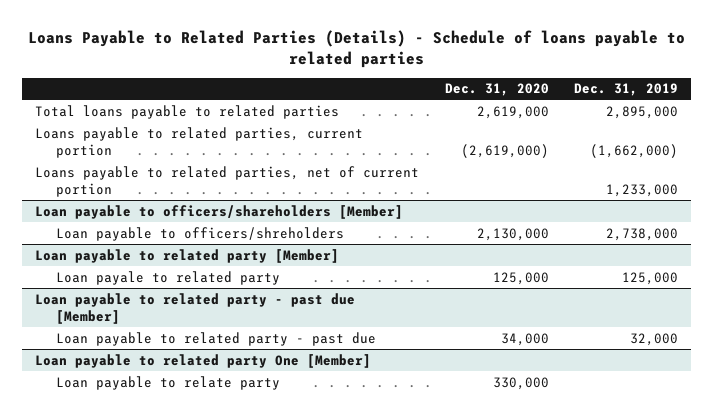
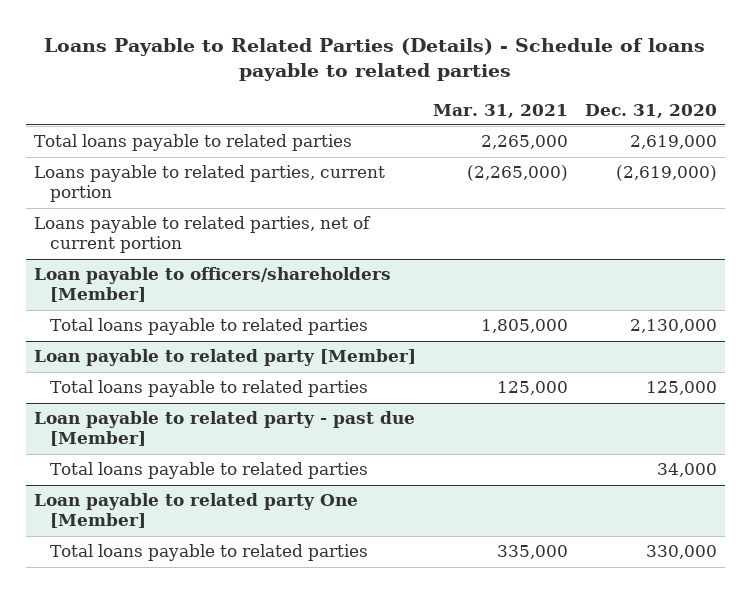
- | Dec. 31, 2020 | Dec. 31, 2019
+ | Mar. 31, 2021 | Dec. 31, 2020
@ Loan payable to officers/shareholders [Member]
- Loan payable to officers/shreholders | 2,130,000 | 2,738,000
+ Total loans payable to related parties | 1,805,000 | 2,130,000
@ Loan payable to related party [Member]
- Loan payale to related party | 125,000 | 125,000
+ Total loans payable to related parties | 125,000 | 125,000
@ Loan payable to related party - past due [Member]
- Loan payable to related party - past due | 34,000 | 32,000
+ Total loans payable to related parties | | 34,000
@ Loan payable to related party One [Member]
- Loan payable to relate party | 330,000 |
+ Total loans payable to related parties | 335,000 | 330,000

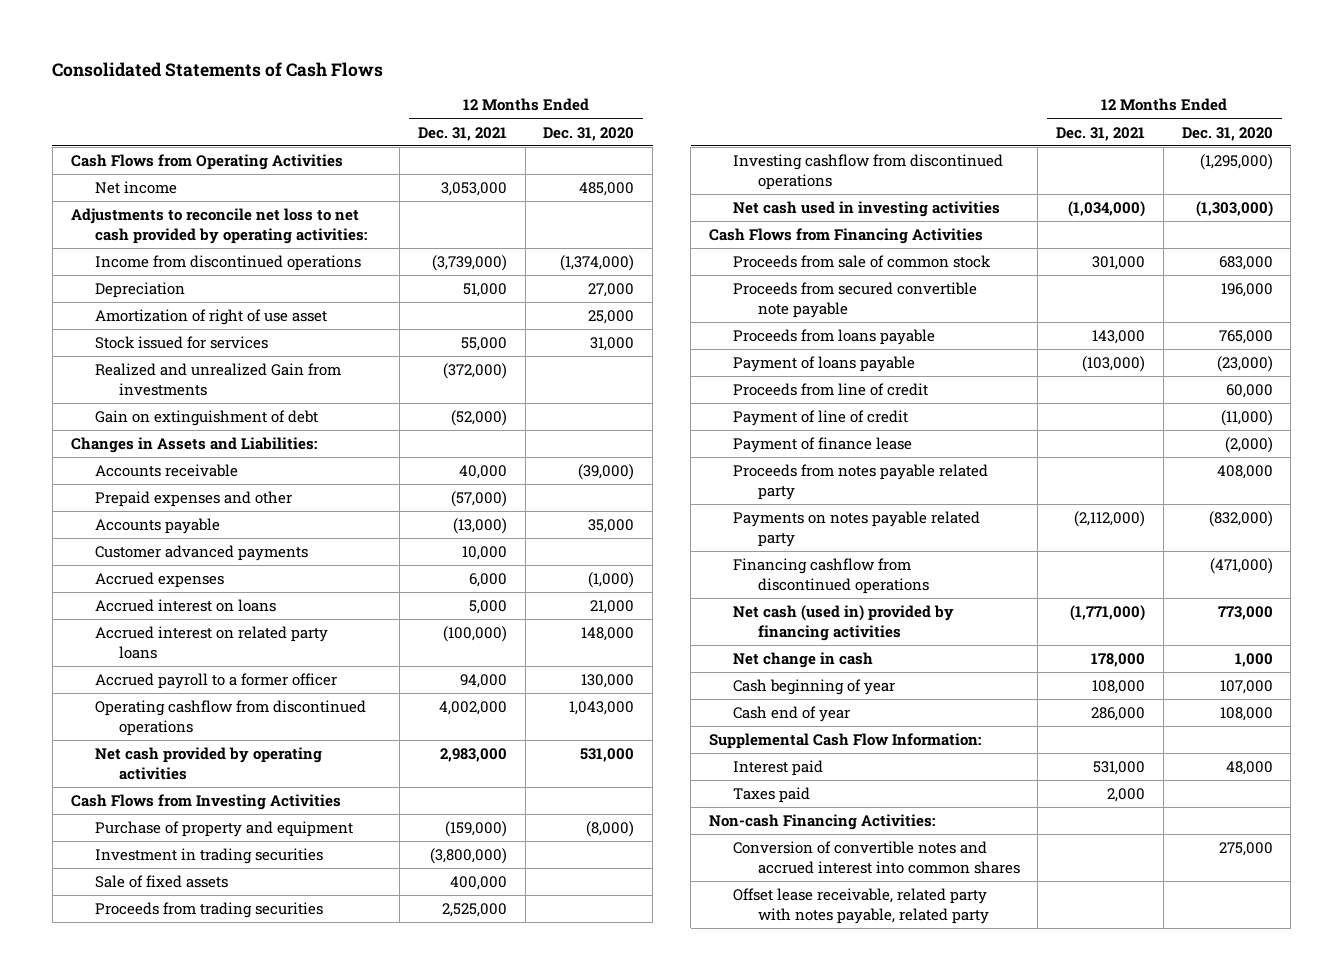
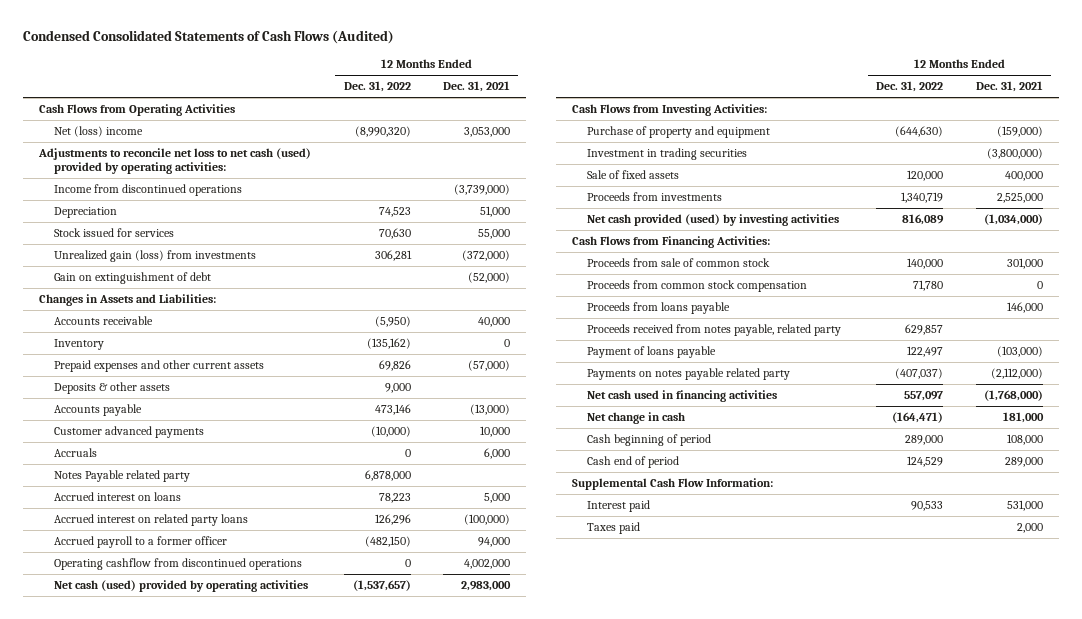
- Consolidated Statements of Cash Flows
+ Condensed Consolidated Statements of Cash Flows (Audited)
- | 12 Months Ended Dec. 31, 2021 | 12 Months Ended Dec. 31, 2020
+ | 12 Months Ended Dec. 31, 2022 | 12 Months Ended Dec. 31, 2021
- Net income | 3,053,000 | 485,000
- Adjustments to reconcile net loss to net cash provided by operating activities:
+ Net (loss) income | (8,990,320) | 3,053,000
+ Adjustments to reconcile net loss to net cash (used) provided by operating activities:
- Amortization of right of use asset | | 25,000
- Realized and unrealized Gain from investments | (372,000) |
+ Unrealized gain (loss) from investments | 306,281 | (372,000)
- Prepaid expenses and other | (57,000) |
+ Inventory | (135,162) | 0
+ Prepaid expenses and other current assets | 69,826 | (57,000)
+ Deposits & other assets | 9,000 |
- Accrued expenses | 6,000 | (1,000)
+ Accruals | 0 | 6,000
+ Notes Payable related party | 6,878,000 |
- Net cash provided by operating activities | 2,983,000 | 531,000
- Cash Flows from Investing Activities
+ Net cash (used) provided by operating activities | (1,537,657) | 2,983,000
+ Cash Flows from Investing Activities:
- Proceeds from trading securities | 2,525,000 |
- Investing cashflow from discontinued operations | | (1,295,000)
- Net cash used in investing activities | (1,034,000) | (1,303,000)
- Cash Flows from Financing Activities
+ Proceeds from investments | 1,340,719 | 2,525,000
+ Net cash provided (used) by investing activities | 816,089 | (1,034,000)
+ Cash Flows from Financing Activities:
- Proceeds from secured convertible note payable | | 196,000
- Proceeds from loans payable | 143,000 | 765,000
+ Proceeds from common stock compensation | 71,780 | 0
+ Proceeds from loans payable | | 146,000
+ Proceeds received from notes payable, related party | 629,857 |
- Proceeds from line of credit | | 60,000
- Payment of line of credit | | (11,000)
- Payment of finance lease | | (2,000)
- Proceeds from notes payable related party | | 408,000
- Financing cashflow from discontinued operations | | (471,000)
- Net cash (used in) provided by financing activities | (1,771,000) | 773,000
- Net change in cash | 178,000 | 1,000
- Cash beginning of year | 108,000 | 107,000
- Cash end of year | 286,000 | 108,000
+ Net cash used in financing activities | 557,097 | (1,768,000)
+ Net change in cash | (164,471) | 181,000
+ Cash beginning of period | 289,000 | 108,000
+ Cash end of period | 124,529 | 289,000
- Non-cash Financing Activities:
- Conversion of convertible notes and accrued interest into common shares | | 275,000
- Offset lease receivable, related party with notes payable, related party

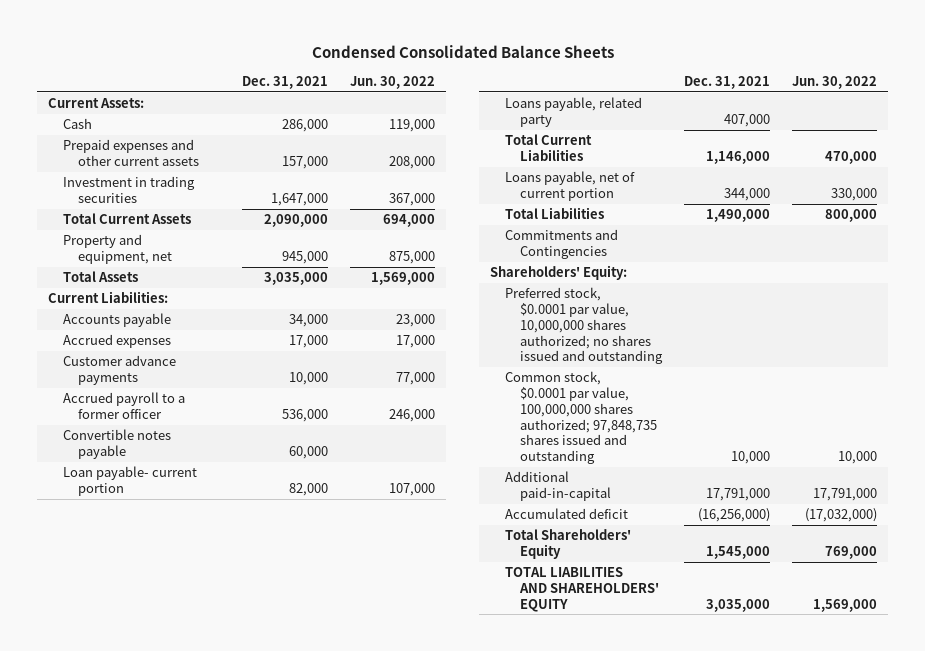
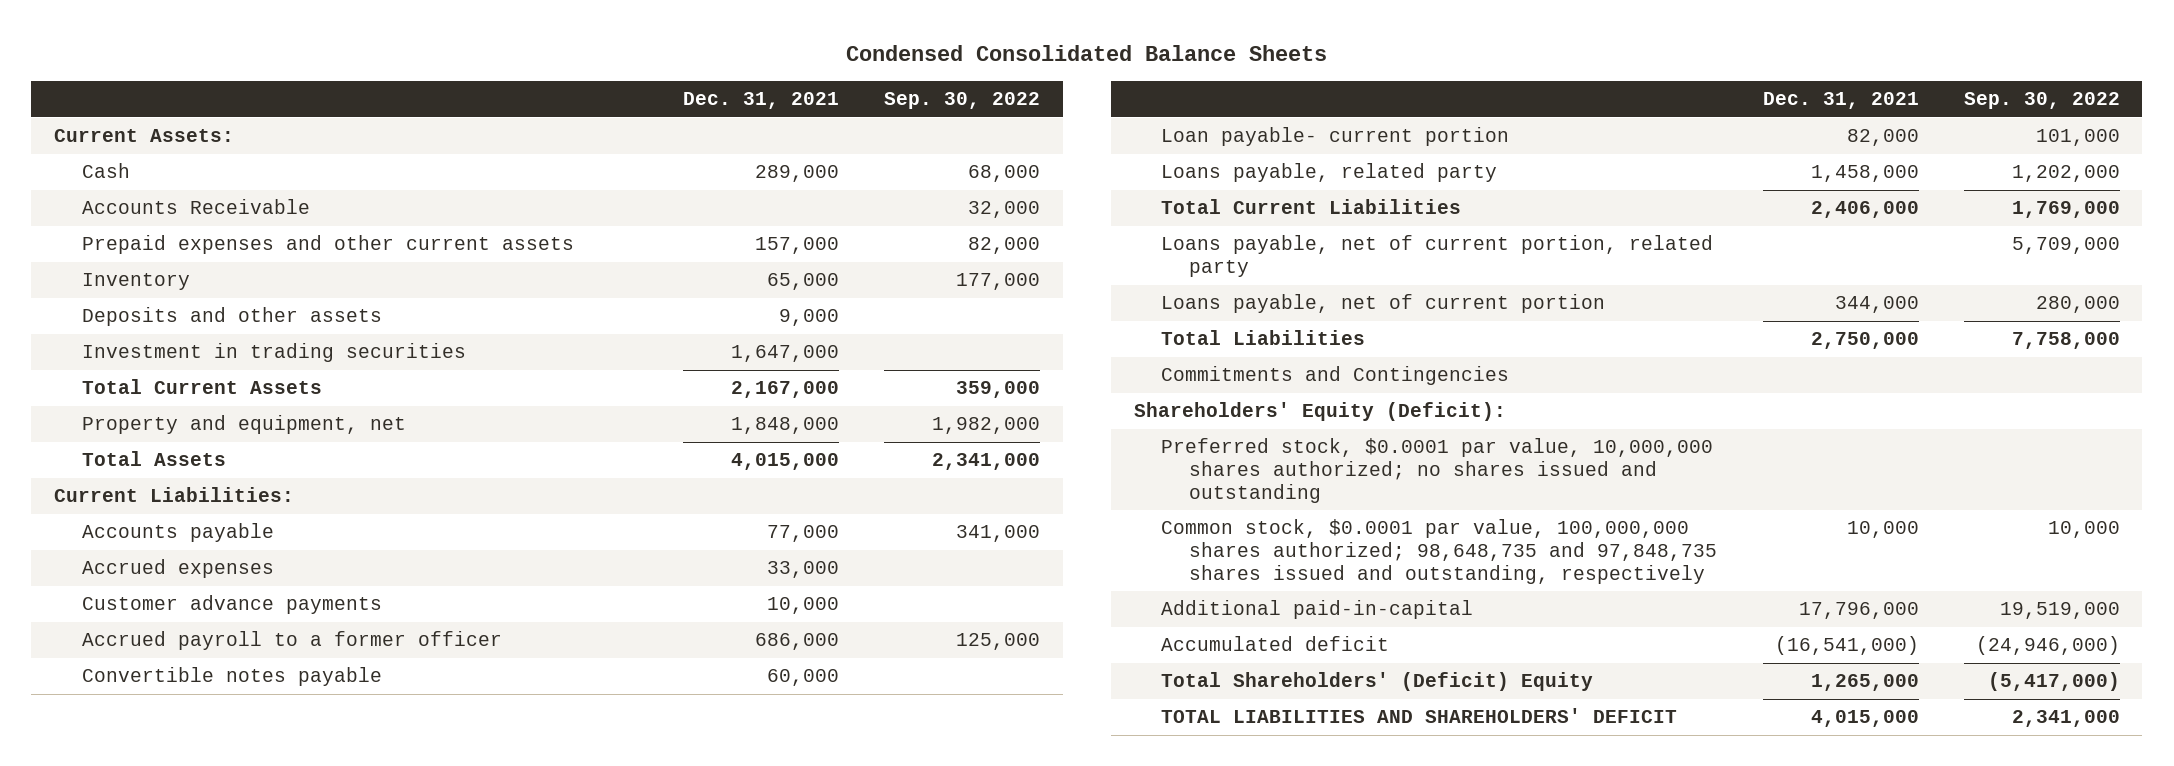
- | Dec. 31, 2021 | Jun. 30, 2022
+ | Dec. 31, 2021 | Sep. 30, 2022
- Cash | 286,000 | 119,000
+ Cash | 289,000 | 68,000
+ Accounts Receivable | | 32,000
+ Inventory | 65,000 | 177,000
+ Deposits and other assets | 9,000 |
- Total Current Assets | 2,090,000 | 694,000
- Property and equipment, net | 945,000 | 875,000
- Total Assets | 3,035,000 | 1,569,000
+ Total Current Assets | 2,167,000 | 359,000
+ Property and equipment, net | 1,848,000 | 1,982,000
+ Total Assets | 4,015,000 | 2,341,000
- Accounts payable | 34,000 | 23,000
- Accrued expenses | 17,000 | 17,000
+ Accounts payable | 77,000 | 341,000
+ Accrued expenses | 33,000 |
- Accrued payroll to a former officer | 536,000 | 246,000
+ Accrued payroll to a former officer | 686,000 | 125,000
- Loans payable, related party | 407,000 |
- Total Current Liabilities | 1,146,000 | 470,000
+ Loans payable, related party | 1,458,000 | 1,202,000
+ Total Current Liabilities | 2,406,000 | 1,769,000
+ Loans payable, net of current portion, related party | | 5,709,000
- Total Liabilities | 1,490,000 | 800,000
+ Total Liabilities | 2,750,000 | 7,758,000
- Shareholders' Equity:
+ Shareholders' Equity (Deficit):
- Common stock, $0.0001 par value, 100,000,000 shares authorized; 97,848,735 shares issued and outstanding | 10,000 | 10,000
- Additional paid-in-capital | 17,791,000 | 17,791,000
- Accumulated deficit | (16,256,000) | (17,032,000)
- Total Shareholders' Equity | 1,545,000 | 769,000
- TOTAL LIABILITIES AND SHAREHOLDERS' EQUITY | 3,035,000 | 1,569,000
+ Common stock, $0.0001 par value, 100,000,000 shares authorized; 98,648,735 and 97,848,735 shares issued and outstanding, respectively | 10,000 | 10,000
+ Additional paid-in-capital | 17,796,000 | 19,519,000
+ Accumulated deficit | (16,541,000) | (24,946,000)
+ Total Shareholders' (Deficit) Equity | 1,265,000 | (5,417,000)
+ TOTAL LIABILITIES AND SHAREHOLDERS' DEFICIT | 4,015,000 | 2,341,000

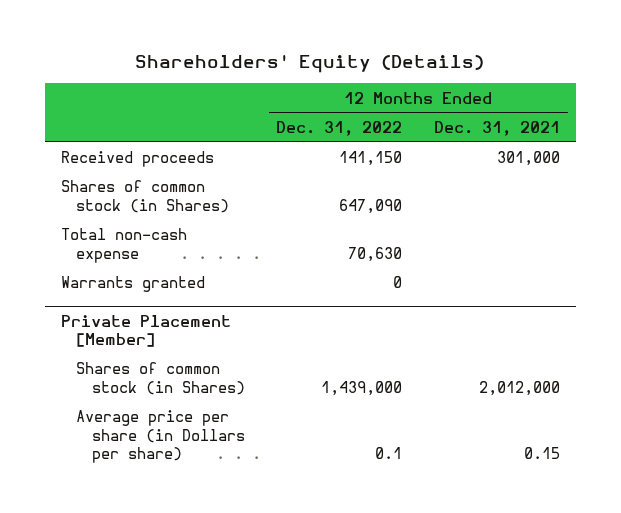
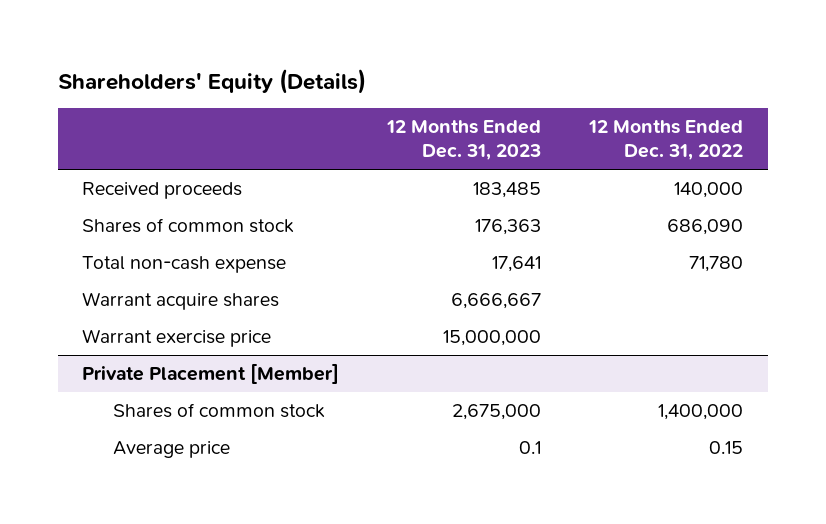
- | 12 Months Ended Dec. 31, 2022 | 12 Months Ended Dec. 31, 2021
+ | 12 Months Ended Dec. 31, 2023 | 12 Months Ended Dec. 31, 2022
- Received proceeds | 141,150 | 301,000
- Shares of common stock (in Shares) | 647,090 |
- Total non-cash expense | 70,630 |
- Warrants granted | 0 |
+ Received proceeds | 183,485 | 140,000
+ Shares of common stock | 176,363 | 686,090
+ Total non-cash expense | 17,641 | 71,780
+ Warrant acquire shares | 6,666,667 |
+ Warrant exercise price | 15,000,000 |
@ Private Placement [Member]
- Shares of common stock (in Shares) | 1,439,000 | 2,012,000
- Average price per share (in Dollars per share) | 0.1 | 0.15
+ Shares of common stock | 2,675,000 | 1,400,000
+ Average price | 0.1 | 0.15

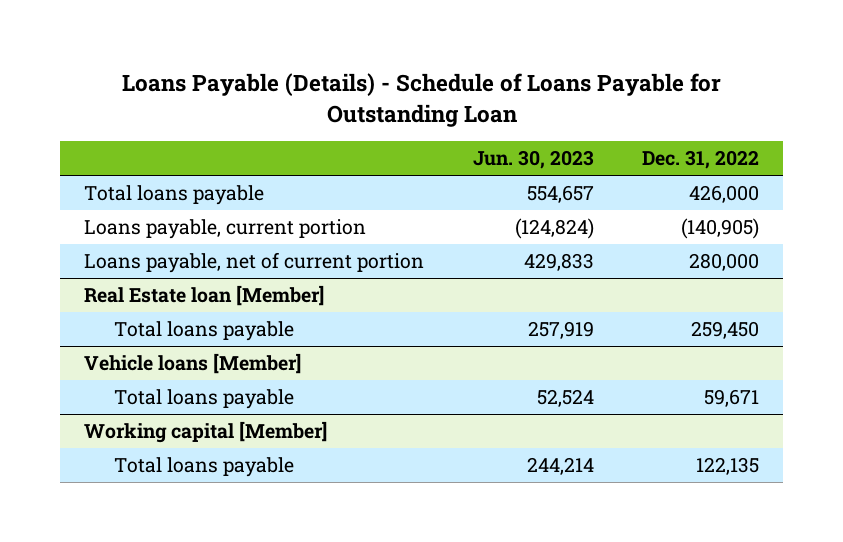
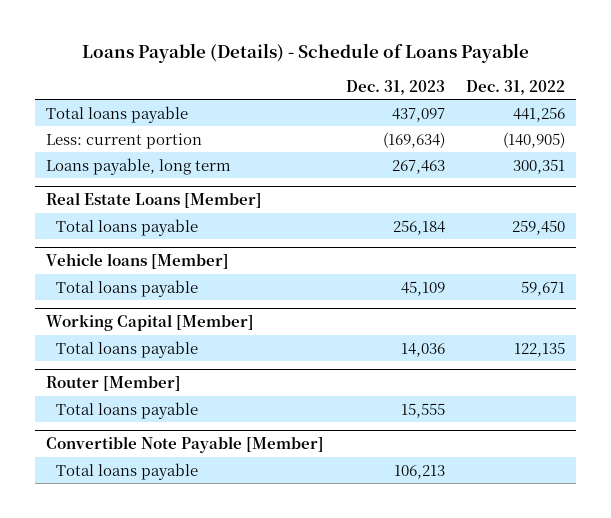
- Loans Payable (Details) - Schedule of Loans Payable for Outstanding Loan
+ Loans Payable (Details) - Schedule of Loans Payable
- | Jun. 30, 2023 | Dec. 31, 2022
+ | Dec. 31, 2023 | Dec. 31, 2022
- Total loans payable | 554,657 | 426,000
- Loans payable, current portion | (124,824) | (140,905)
- Loans payable, net of current portion | 429,833 | 280,000
- Real Estate loan [Member]
+ Total loans payable | 437,097 | 441,256
+ Less: current portion | (169,634) | (140,905)
+ Loans payable, long term | 267,463 | 300,351
+ Real Estate Loans [Member]
- Working capital [Member]
+ Working Capital [Member]
+ Router [Member]
+ Total loans payable | 15,555 |
+ Convertible Note Payable [Member]
+ Total loans payable | 106,213 |

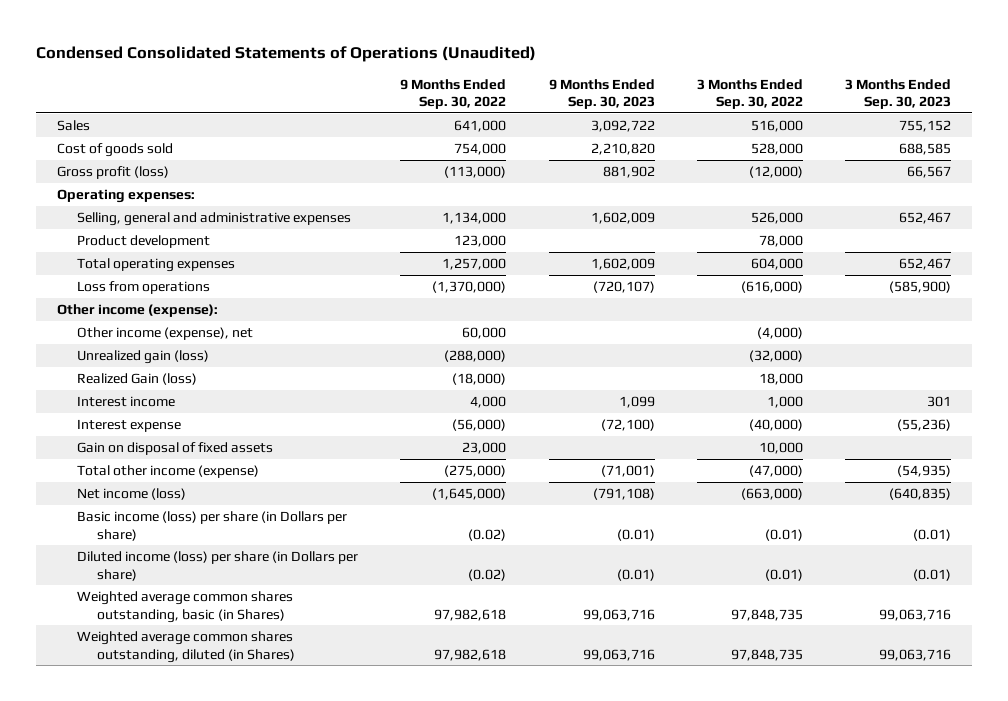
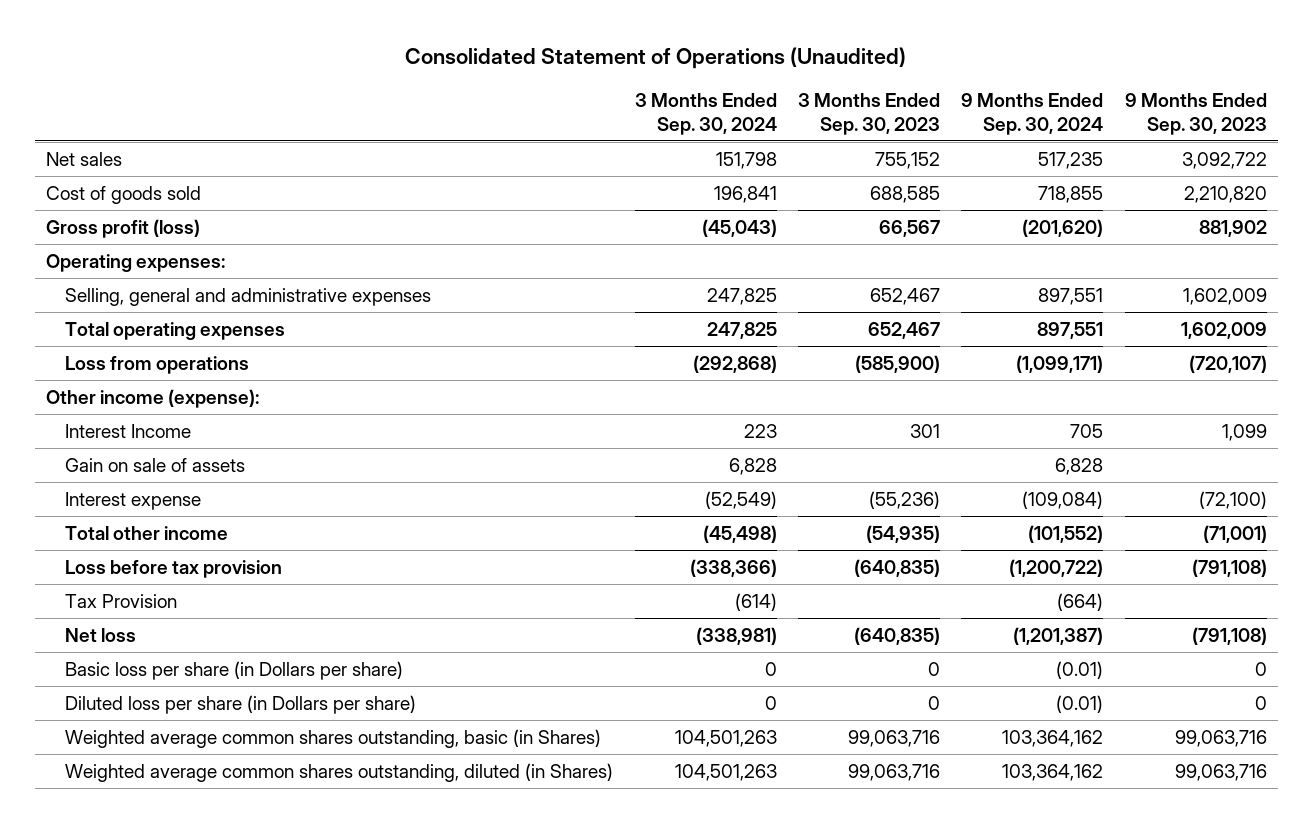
- Condensed Consolidated Statements of Operations (Unaudited)
+ Consolidated Statement of Operations (Unaudited)
- | 9 Months Ended Sep. 30, 2022 | 9 Months Ended Sep. 30, 2023 | 3 Months Ended Sep. 30, 2022 | 3 Months Ended Sep. 30, 2023
+ | 3 Months Ended Sep. 30, 2024 | 3 Months Ended Sep. 30, 2023 | 9 Months Ended Sep. 30, 2024 | 9 Months Ended Sep. 30, 2023
- Sales | 641,000 | 3,092,722 | 516,000 | 755,152
+ Net sales | 151,798 | 755,152 | 517,235 | 3,092,722
- Product development | 123,000 | | 78,000 |
- Other income (expense), net | 60,000 | | (4,000) |
- Unrealized gain (loss) | (288,000) | | (32,000) |
- Realized Gain (loss) | (18,000) | | 18,000 |
- Interest income | 4,000 | 1,099 | 1,000 | 301
+ Interest Income | 223 | 301 | 705 | 1,099
+ Gain on sale of assets | 6,828 | | 6,828 |
- Gain on disposal of fixed assets | 23,000 | | 10,000 |
- Total other income (expense) | (275,000) | (71,001) | (47,000) | (54,935)
- Net income (loss) | (1,645,000) | (791,108) | (663,000) | (640,835)
- Basic income (loss) per share (in Dollars per share) | (0.02) | (0.01) | (0.01) | (0.01)
- Diluted income (loss) per share (in Dollars per share) | (0.02) | (0.01) | (0.01) | (0.01)
+ Total other income | (45,498) | (54,935) | (101,552) | (71,001)
+ Loss before tax provision | (338,366) | (640,835) | (1,200,722) | (791,108)
+ Tax Provision | (614) | | (664) |
+ Net loss | (338,981) | (640,835) | (1,201,387) | (791,108)
+ Basic loss per share (in Dollars per share) | 0 | 0 | (0.01) | 0
+ Diluted loss per share (in Dollars per share) | 0 | 0 | (0.01) | 0

